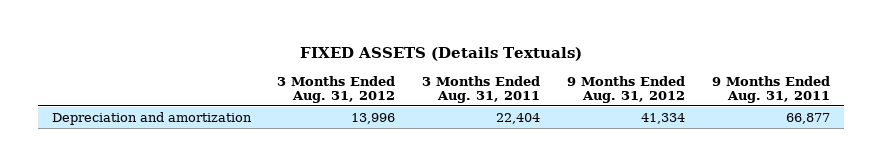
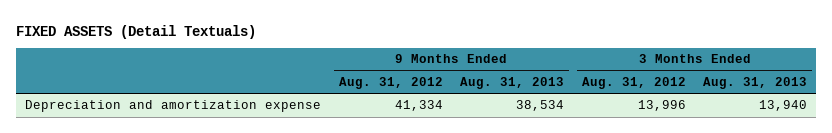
- FIXED ASSETS (Details Textuals)
+ FIXED ASSETS (Detail Textuals)
- | 3 Months Ended Aug. 31, 2012 | 3 Months Ended Aug. 31, 2011 | 9 Months Ended Aug. 31, 2012 | 9 Months Ended Aug. 31, 2011
+ | 9 Months Ended Aug. 31, 2012 | 9 Months Ended Aug. 31, 2013 | 3 Months Ended Aug. 31, 2012 | 3 Months Ended Aug. 31, 2013
- Depreciation and amortization | 13,996 | 22,404 | 41,334 | 66,877
+ Depreciation and amortization expense | 41,334 | 38,534 | 13,996 | 13,940

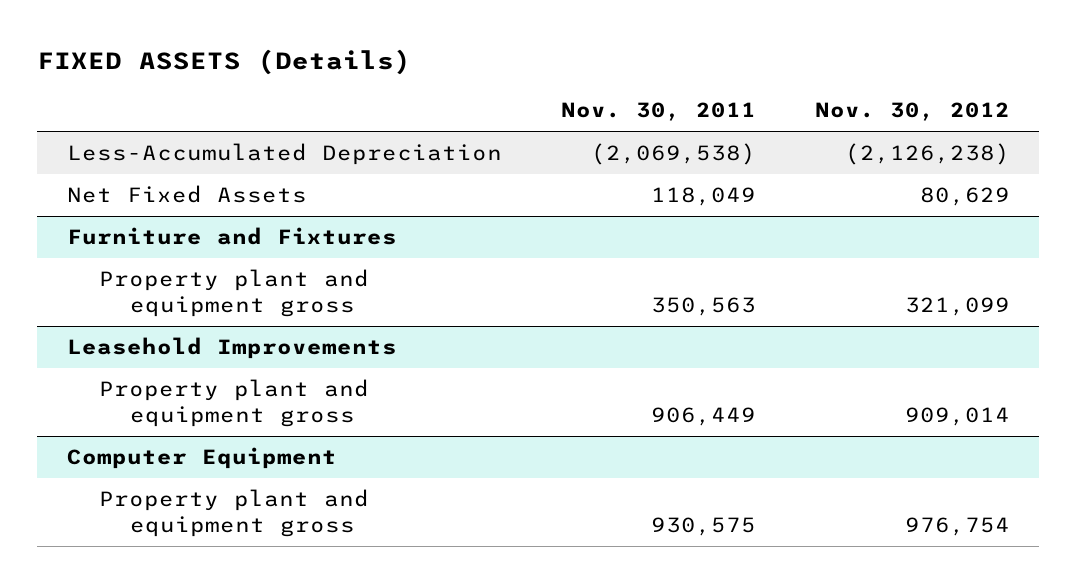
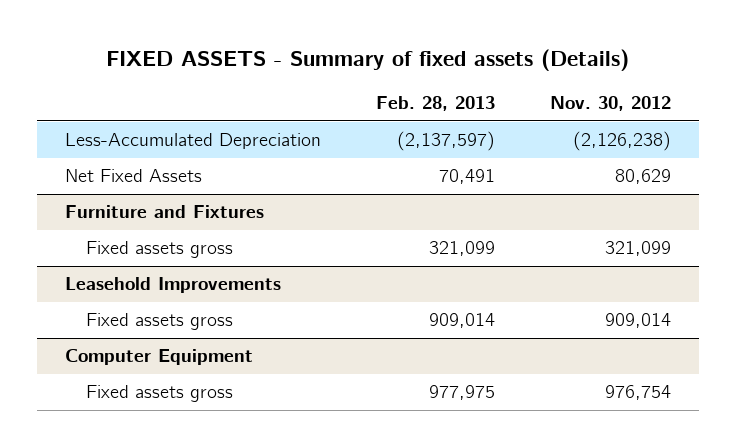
- FIXED ASSETS (Details)
+ FIXED ASSETS - Summary of fixed assets (Details)
- | Nov. 30, 2011 | Nov. 30, 2012
+ | Feb. 28, 2013 | Nov. 30, 2012
@ Furniture and Fixtures
- Property plant and equipment gross | 350,563 | 321,099
+ Fixed assets gross | 321,099 | 321,099
@ Leasehold Improvements
- Property plant and equipment gross | 906,449 | 909,014
+ Fixed assets gross | 909,014 | 909,014
@ Computer Equipment
- Property plant and equipment gross | 930,575 | 976,754
+ Fixed assets gross | 977,975 | 976,754

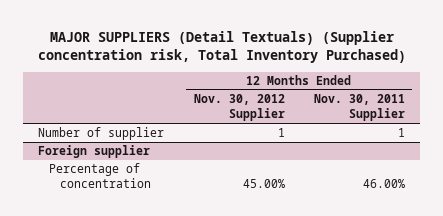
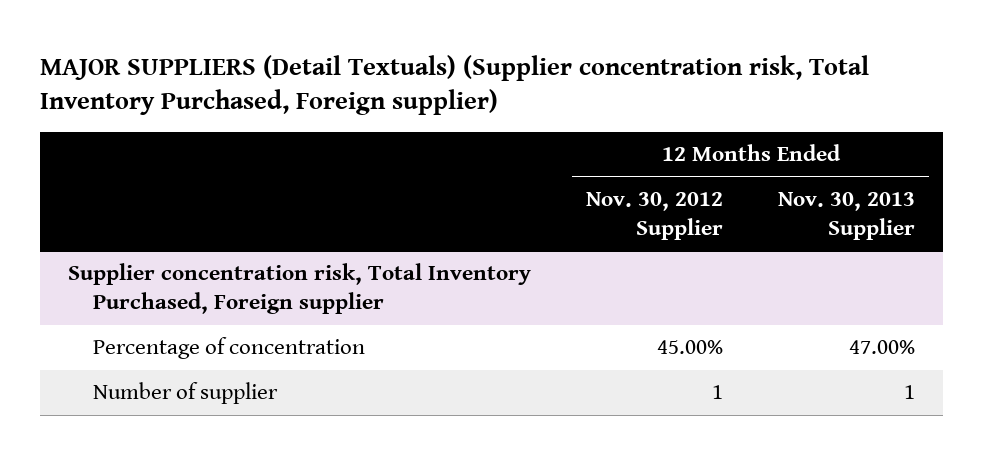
- MAJOR SUPPLIERS (Detail Textuals) (Supplier concentration risk, Total Inventory Purchased)
+ MAJOR SUPPLIERS (Detail Textuals) (Supplier concentration risk, Total Inventory Purchased, Foreign supplier)
- | 12 Months Ended Nov. 30, 2012 Supplier | 12 Months Ended Nov. 30, 2011 Supplier
+ | 12 Months Ended Nov. 30, 2012 Supplier | 12 Months Ended Nov. 30, 2013 Supplier
- Number of supplier | 1 | 1
- Foreign supplier
+ Supplier concentration risk, Total Inventory Purchased, Foreign supplier
+ Number of supplier | 1 | 1

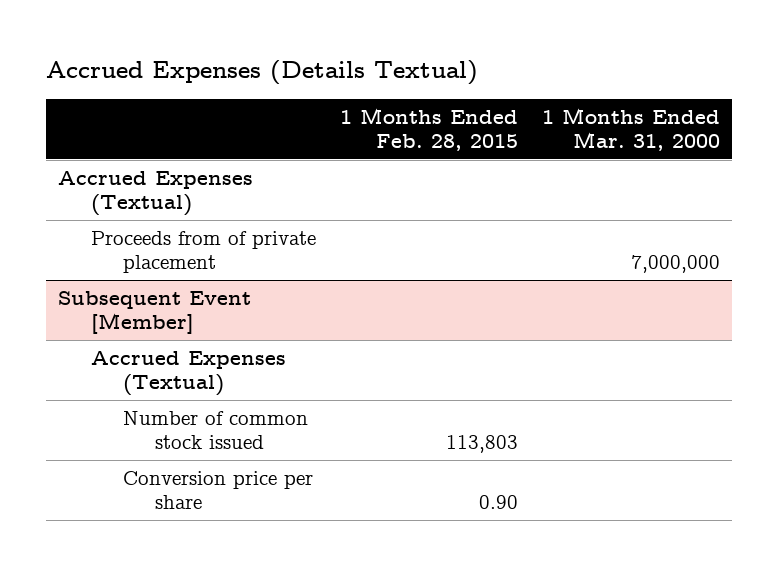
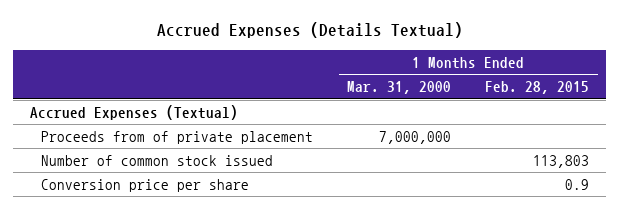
- | 1 Months Ended Feb. 28, 2015 | 1 Months Ended Mar. 31, 2000
+ | 1 Months Ended Mar. 31, 2000 | 1 Months Ended Feb. 28, 2015
- Subsequent Event [Member]
- Accrued Expenses (Textual)
- Conversion price per share | 0.90 |
+ Conversion price per share | | 0.9

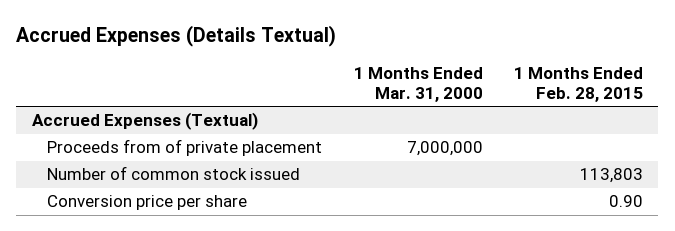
- Conversion price per share | | 0.9
+ Conversion price per share | | 0.90

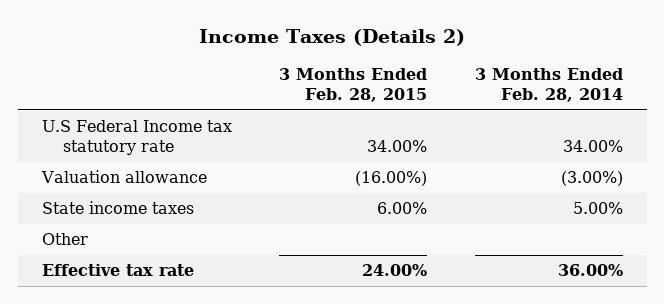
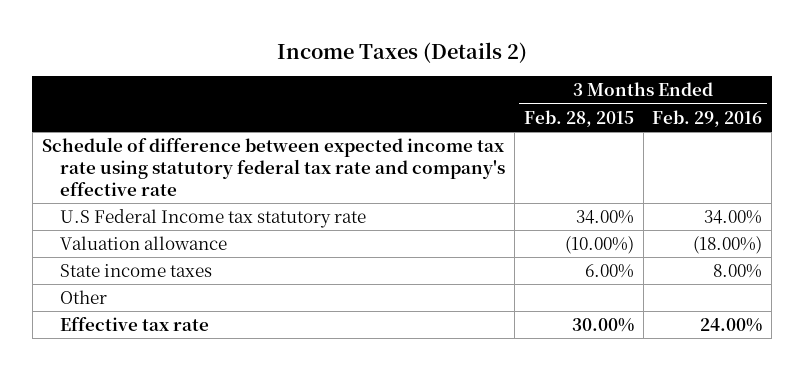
- | 3 Months Ended Feb. 28, 2015 | 3 Months Ended Feb. 28, 2014
+ | 3 Months Ended Feb. 28, 2015 | 3 Months Ended Feb. 29, 2016
+ Schedule of difference between expected income tax rate using statutory federal tax rate and company's effective rate
- Valuation allowance | (16.00%) | (3.00%)
+ Valuation allowance | (10.00%) | (18.00%)
- Effective tax rate | 24.00% | 36.00%
+ Effective tax rate | 30.00% | 24.00%

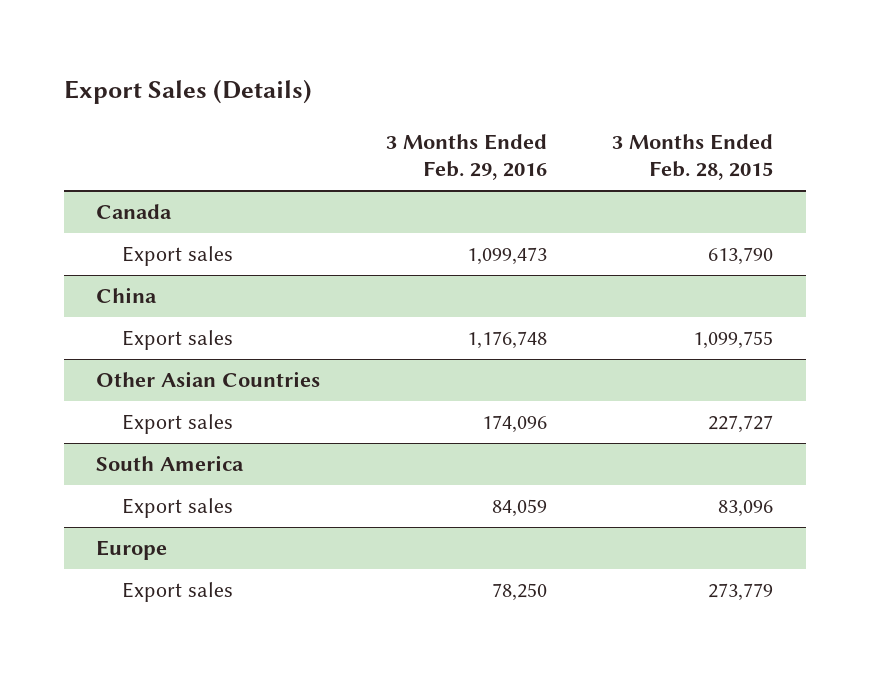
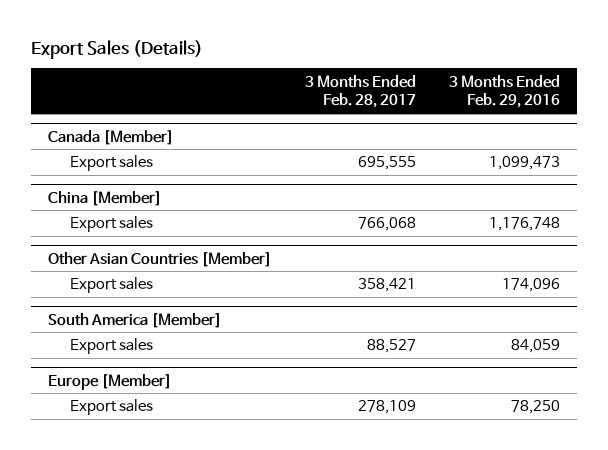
- | 3 Months Ended Feb. 29, 2016 | 3 Months Ended Feb. 28, 2015
+ | 3 Months Ended Feb. 28, 2017 | 3 Months Ended Feb. 29, 2016
- Canada
+ Canada [Member]
- China
+ China [Member]
- Other Asian Countries
+ Other Asian Countries [Member]
- South America
+ South America [Member]
- Europe
+ Europe [Member]

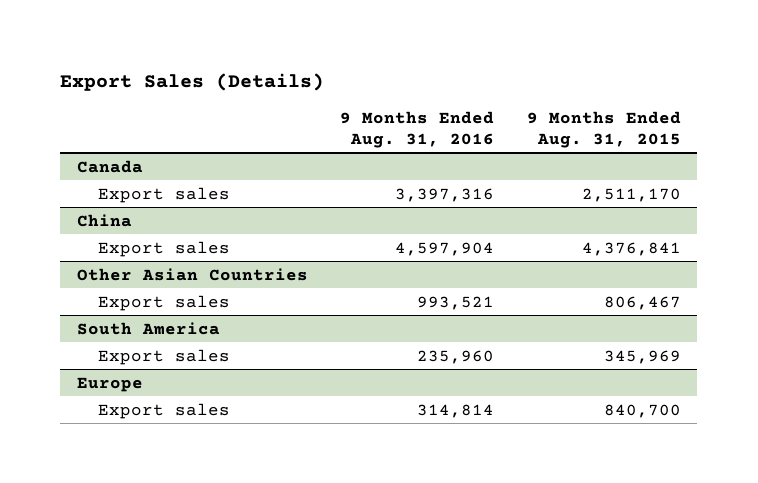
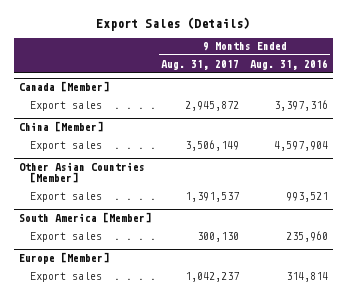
- | 9 Months Ended Aug. 31, 2016 | 9 Months Ended Aug. 31, 2015
+ | 9 Months Ended Aug. 31, 2017 | 9 Months Ended Aug. 31, 2016
- Canada
+ Canada [Member]
- China
+ China [Member]
- Other Asian Countries
+ Other Asian Countries [Member]
- South America
+ South America [Member]
- Europe
+ Europe [Member]

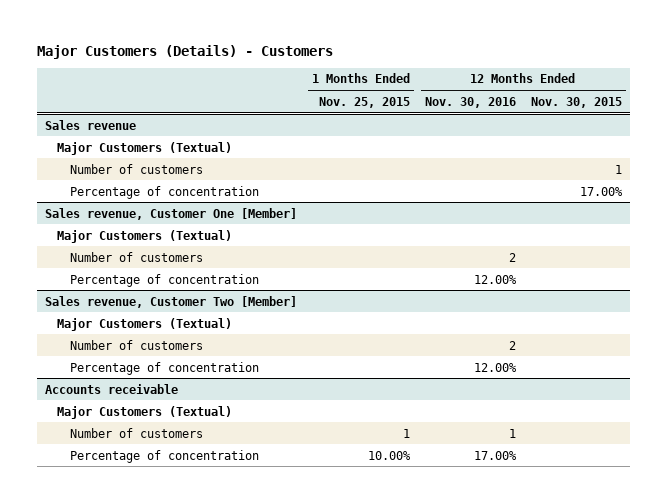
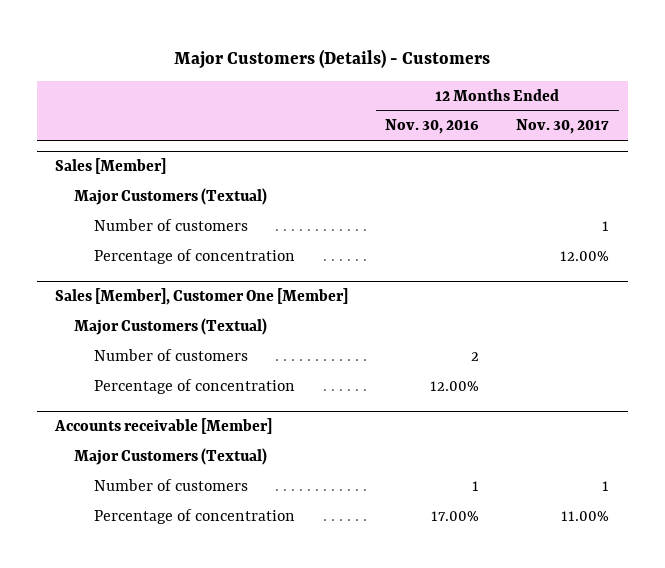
- | 1 Months Ended Nov. 25, 2015 | 12 Months Ended Nov. 30, 2016 | 12 Months Ended Nov. 30, 2015
+ | 12 Months Ended Nov. 30, 2016 | 12 Months Ended Nov. 30, 2017
- Sales revenue
+ Sales [Member]
- Sales revenue, Customer One [Member]
- Major Customers (Textual)
- Number of customers | | 2 |
- Percentage of concentration | | 12.00% |
- Sales revenue, Customer Two [Member]
+ Sales [Member], Customer One [Member]
- Accounts receivable
+ Accounts receivable [Member]

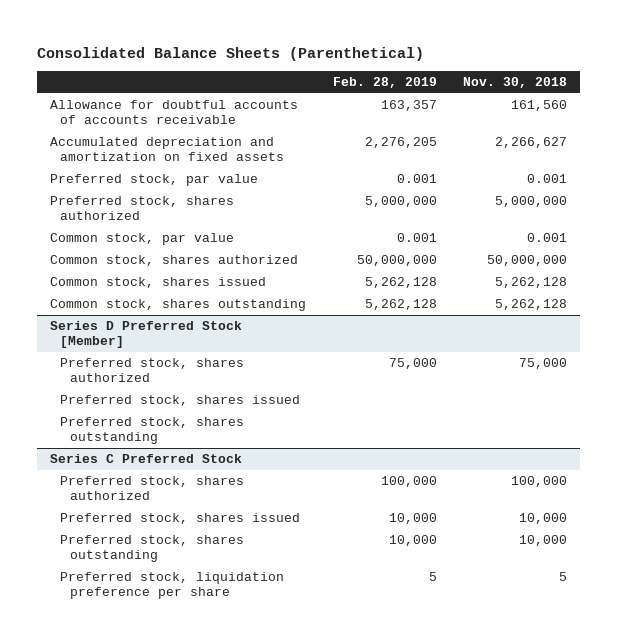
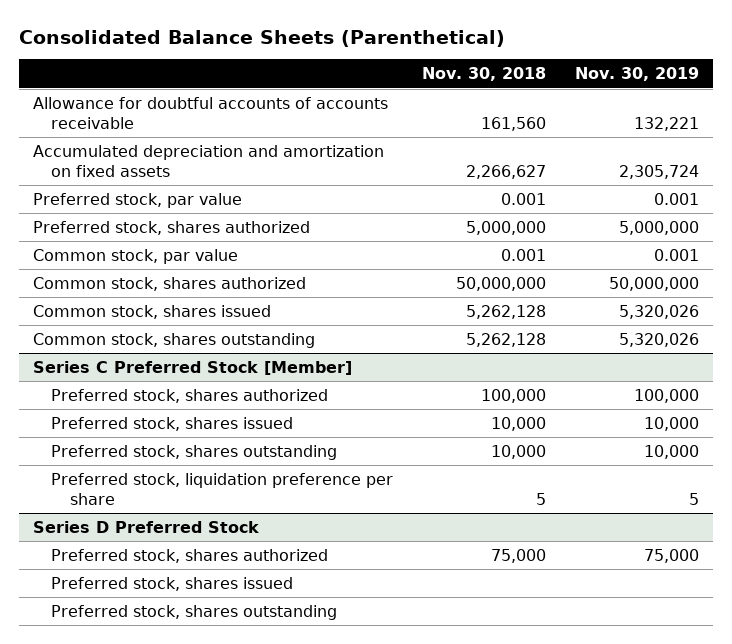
- | Feb. 28, 2019 | Nov. 30, 2018
+ | Nov. 30, 2018 | Nov. 30, 2019
- Series D Preferred Stock [Member]
- Preferred stock, shares authorized | 75,000 | 75,000
- Preferred stock, shares issued
- Preferred stock, shares outstanding
- Series C Preferred Stock
+ Series C Preferred Stock [Member]
+ Series D Preferred Stock
+ Preferred stock, shares authorized | 75,000 | 75,000
+ Preferred stock, shares issued
+ Preferred stock, shares outstanding

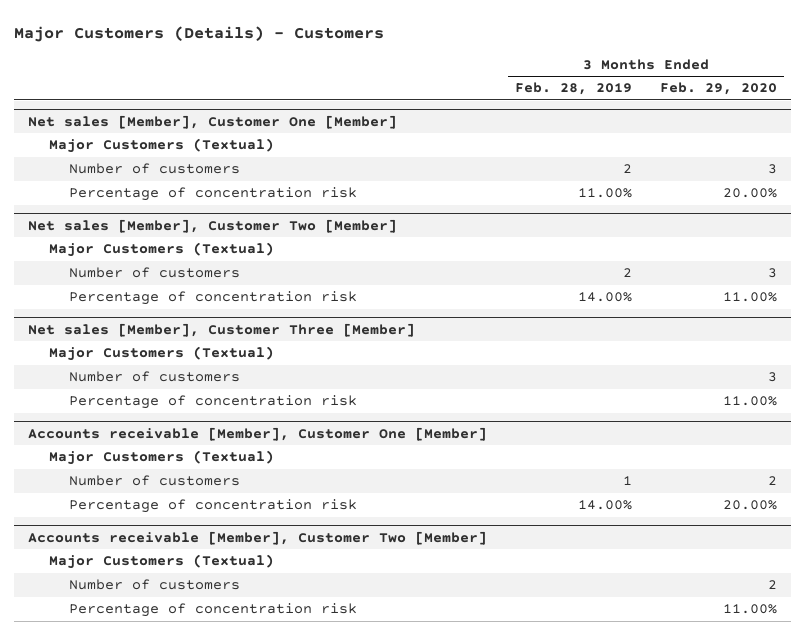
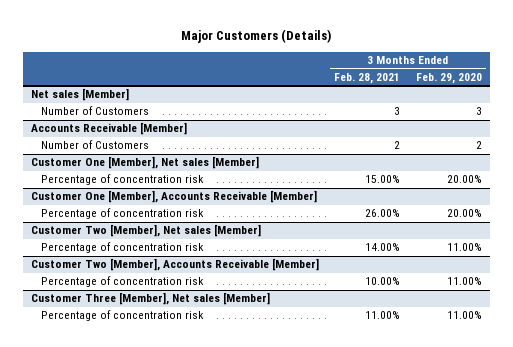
- Major Customers (Details) - Customers
+ Major Customers (Details)
- | 3 Months Ended Feb. 28, 2019 | 3 Months Ended Feb. 29, 2020
+ | 3 Months Ended Feb. 28, 2021 | 3 Months Ended Feb. 29, 2020
- Net sales [Member], Customer One [Member]
- Major Customers (Textual)
- Number of customers | 2 | 3
+ Net sales [Member]
+ Number of Customers | 3 | 3
+ Accounts Receivable [Member]
+ Number of Customers | 2 | 2
+ Customer One [Member], Net sales [Member]
- Net sales [Member], Customer Two [Member]
- Major Customers (Textual)
- Number of customers | 2 | 3
+ Customer One [Member], Accounts Receivable [Member]
+ Percentage of concentration risk | 26.00% | 20.00%
+ Customer Two [Member], Net sales [Member]
- Net sales [Member], Customer Three [Member]
- Major Customers (Textual)
- Number of customers | | 3
+ Customer Two [Member], Accounts Receivable [Member]
- Accounts receivable [Member], Customer One [Member]
- Major Customers (Textual)
- Number of customers | 1 | 2
- Percentage of concentration risk | 14.00% | 20.00%
- Accounts receivable [Member], Customer Two [Member]
- Major Customers (Textual)
- Number of customers | | 2
+ Customer Three [Member], Net sales [Member]

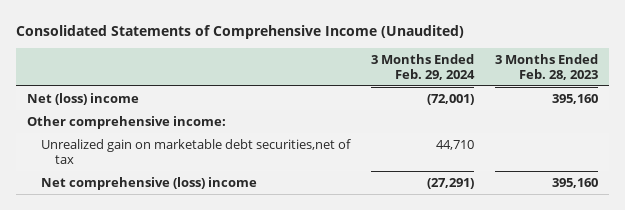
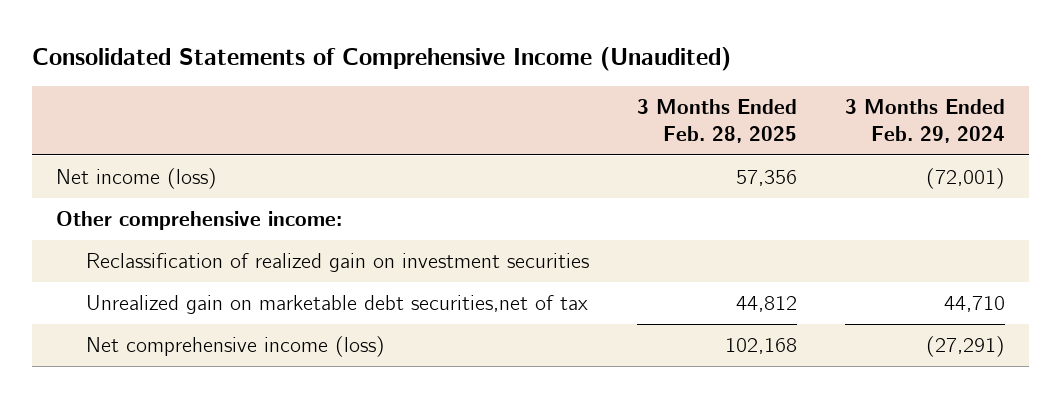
- | 3 Months Ended Feb. 29, 2024 | 3 Months Ended Feb. 28, 2023
+ | 3 Months Ended Feb. 28, 2025 | 3 Months Ended Feb. 29, 2024
- Net (loss) income | (72,001) | 395,160
+ Net income (loss) | 57,356 | (72,001)
+ Reclassification of realized gain on investment securities
- Net comprehensive (loss) income | (27,291) | 395,160
+ Net comprehensive income (loss) | 102,168 | (27,291)

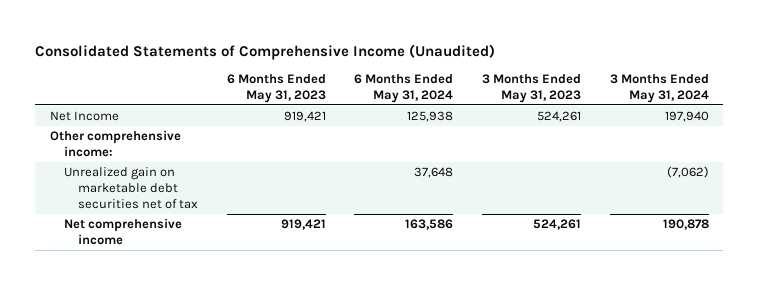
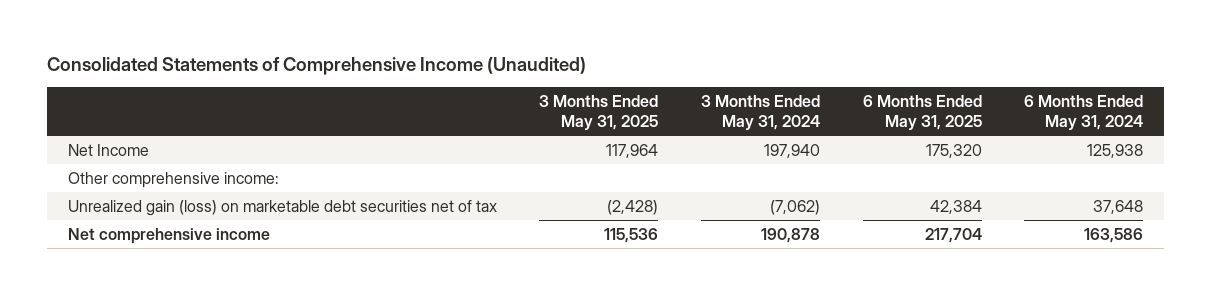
- | 6 Months Ended May 31, 2023 | 6 Months Ended May 31, 2024 | 3 Months Ended May 31, 2023 | 3 Months Ended May 31, 2024
+ | 3 Months Ended May 31, 2025 | 3 Months Ended May 31, 2024 | 6 Months Ended May 31, 2025 | 6 Months Ended May 31, 2024
- Unrealized gain on marketable debt securities net of tax | | 37,648 | | (7,062)
+ Unrealized gain (loss) on marketable debt securities net of tax | (2,428) | (7,062) | 42,384 | 37,648

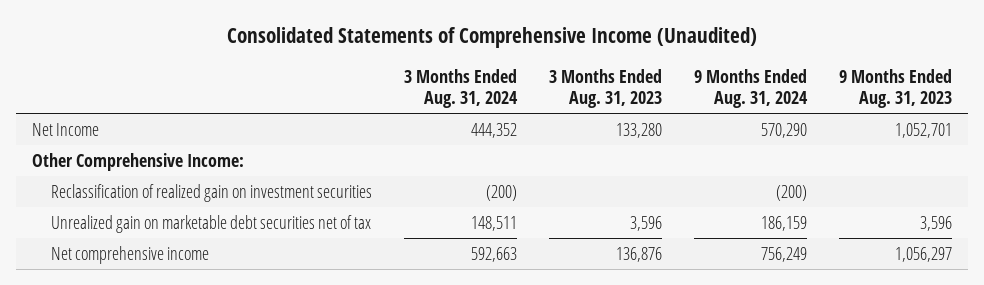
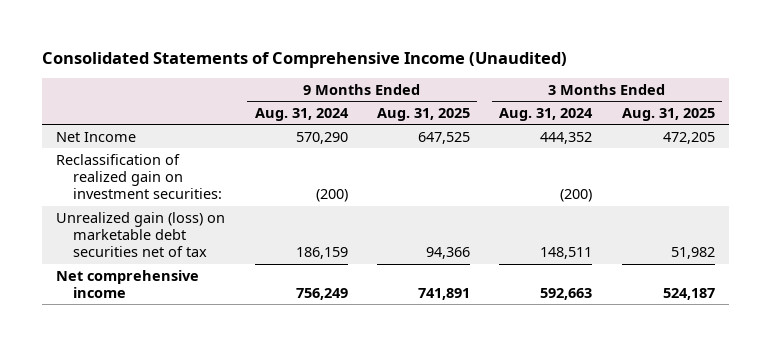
- | 3 Months Ended Aug. 31, 2024 | 3 Months Ended Aug. 31, 2023 | 9 Months Ended Aug. 31, 2024 | 9 Months Ended Aug. 31, 2023
+ | 9 Months Ended Aug. 31, 2024 | 9 Months Ended Aug. 31, 2025 | 3 Months Ended Aug. 31, 2024 | 3 Months Ended Aug. 31, 2025
- Other Comprehensive Income:
- Reclassification of realized gain on investment securities | (200) | | (200) |
- Unrealized gain on marketable debt securities net of tax | 148,511 | 3,596 | 186,159 | 3,596
+ Reclassification of realized gain on investment securities: | (200) | | (200) |
+ Unrealized gain (loss) on marketable debt securities net of tax | 186,159 | 94,366 | 148,511 | 51,982

